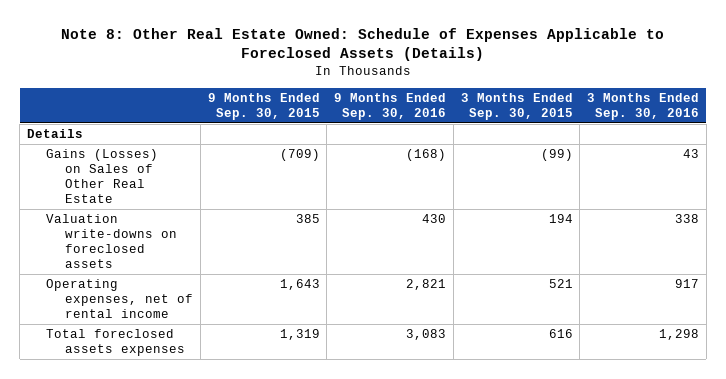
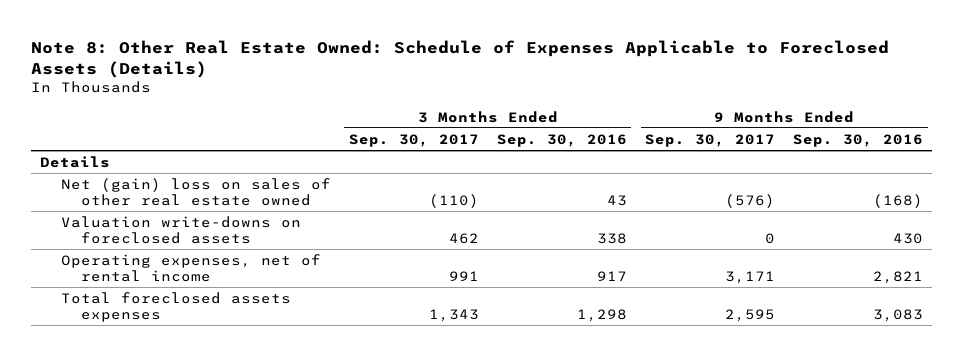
- | 9 Months Ended Sep. 30, 2015 | 9 Months Ended Sep. 30, 2016 | 3 Months Ended Sep. 30, 2015 | 3 Months Ended Sep. 30, 2016
+ | 3 Months Ended Sep. 30, 2017 | 3 Months Ended Sep. 30, 2016 | 9 Months Ended Sep. 30, 2017 | 9 Months Ended Sep. 30, 2016
- Gains (Losses) on Sales of Other Real Estate | (709) | (168) | (99) | 43
+ Net (gain) loss on sales of other real estate owned | (110) | 43 | (576) | (168)

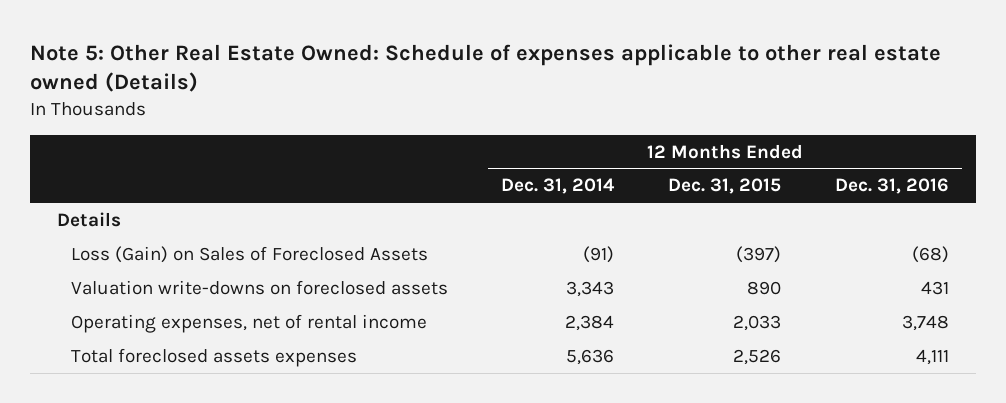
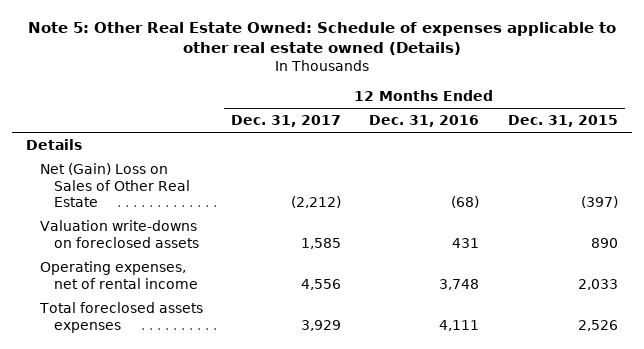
- | 12 Months Ended Dec. 31, 2014 | 12 Months Ended Dec. 31, 2015 | 12 Months Ended Dec. 31, 2016
+ | 12 Months Ended Dec. 31, 2017 | 12 Months Ended Dec. 31, 2016 | 12 Months Ended Dec. 31, 2015
- Loss (Gain) on Sales of Foreclosed Assets | (91) | (397) | (68)
+ Net (Gain) Loss on Sales of Other Real Estate | (2,212) | (68) | (397)

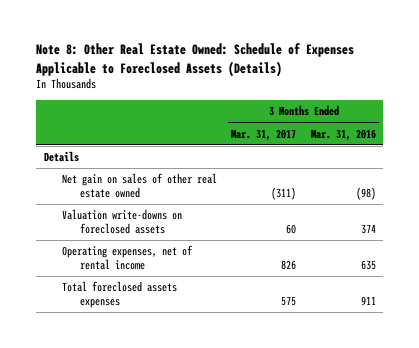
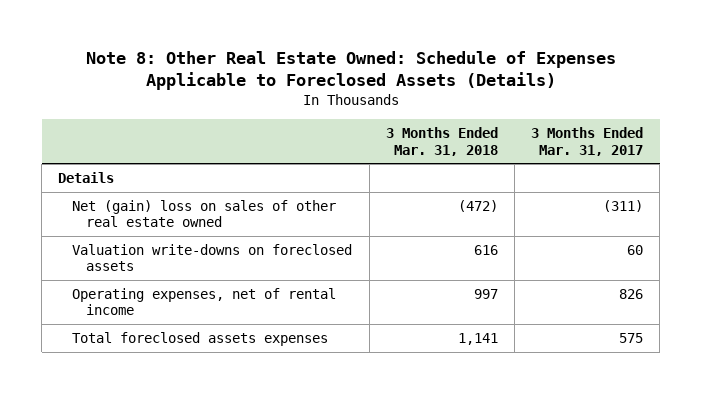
- | 3 Months Ended Mar. 31, 2017 | 3 Months Ended Mar. 31, 2016
+ | 3 Months Ended Mar. 31, 2018 | 3 Months Ended Mar. 31, 2017
- Net gain on sales of other real estate owned | (311) | (98)
+ Net (gain) loss on sales of other real estate owned | (472) | (311)

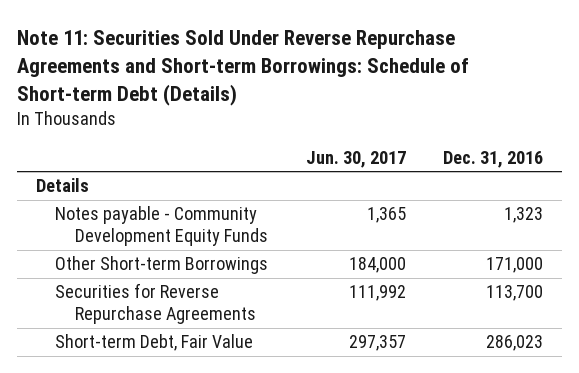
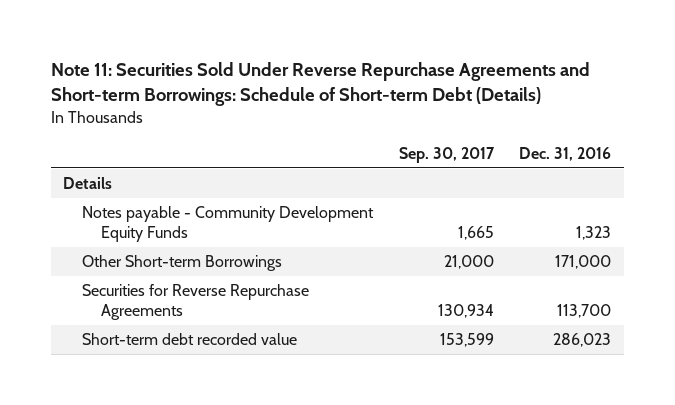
- | Jun. 30, 2017 | Dec. 31, 2016
+ | Sep. 30, 2017 | Dec. 31, 2016
- Short-term Debt, Fair Value | 297,357 | 286,023
+ Short-term debt recorded value | 153,599 | 286,023

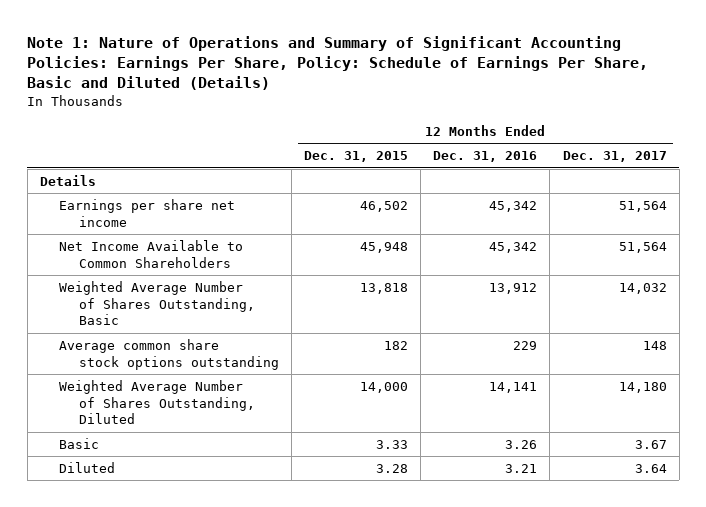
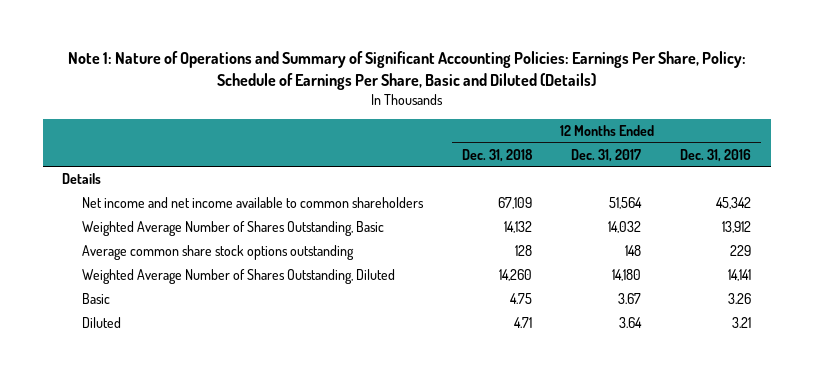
- | 12 Months Ended Dec. 31, 2015 | 12 Months Ended Dec. 31, 2016 | 12 Months Ended Dec. 31, 2017
+ | 12 Months Ended Dec. 31, 2018 | 12 Months Ended Dec. 31, 2017 | 12 Months Ended Dec. 31, 2016
- Earnings per share net income | 46,502 | 45,342 | 51,564
- Net Income Available to Common Shareholders | 45,948 | 45,342 | 51,564
+ Net income and net income available to common shareholders | 67,109 | 51,564 | 45,342

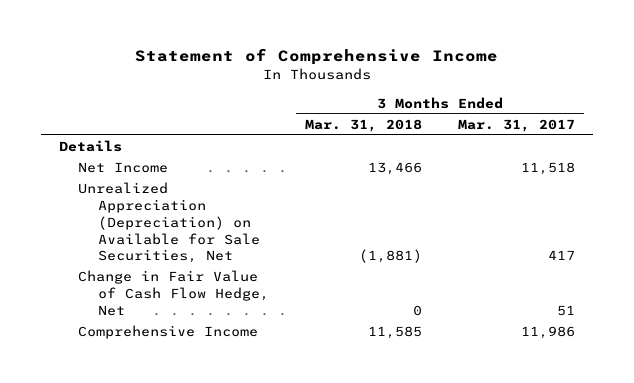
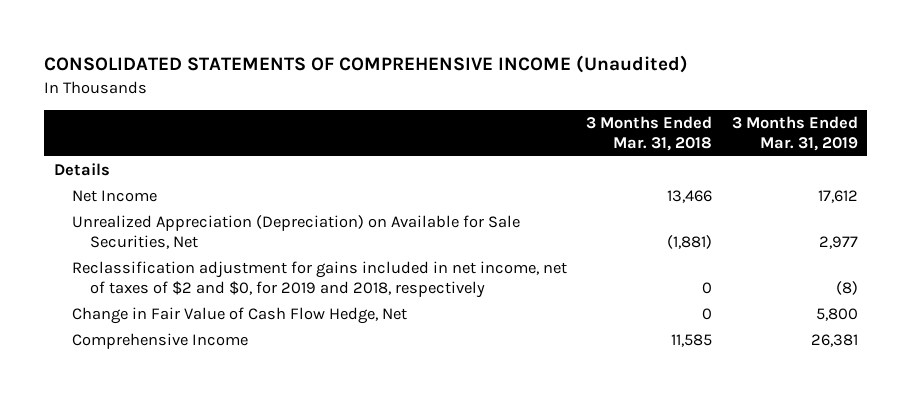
- Statement of Comprehensive Income
+ CONSOLIDATED STATEMENTS OF COMPREHENSIVE INCOME (Unaudited)
- | 3 Months Ended Mar. 31, 2018 | 3 Months Ended Mar. 31, 2017
+ | 3 Months Ended Mar. 31, 2018 | 3 Months Ended Mar. 31, 2019
+ Reclassification adjustment for gains included in net income, net of taxes of $2 and $0, for 2019 and 2018, respectively | 0 | (8)

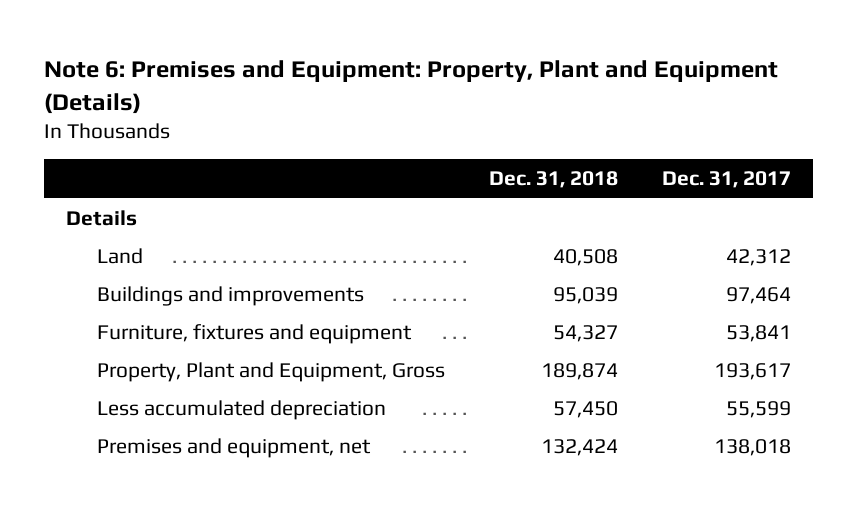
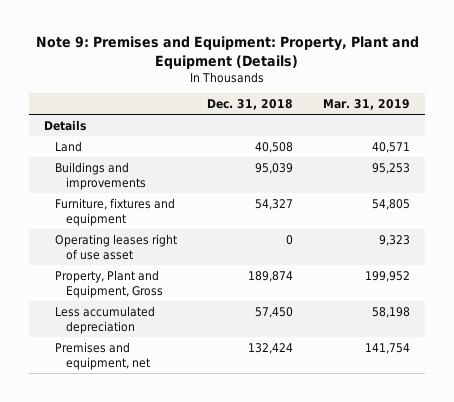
- Note 6: Premises and Equipment: Property, Plant and Equipment (Details)
+ Note 9: Premises and Equipment: Property, Plant and Equipment (Details)
- | Dec. 31, 2018 | Dec. 31, 2017
+ | Dec. 31, 2018 | Mar. 31, 2019
+ Operating leases right of use asset | 0 | 9,323

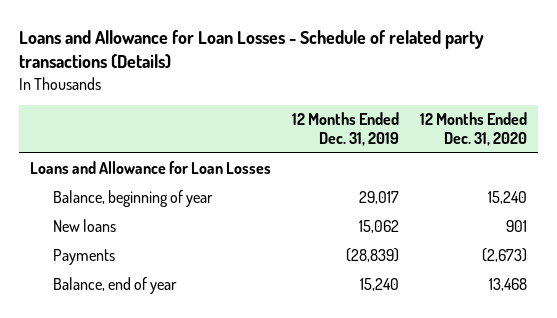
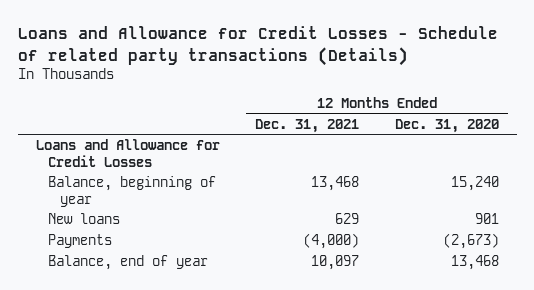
- Loans and Allowance for Loan Losses - Schedule of related party transactions (Details)
+ Loans and Allowance for Credit Losses - Schedule of related party transactions (Details)
- | 12 Months Ended Dec. 31, 2019 | 12 Months Ended Dec. 31, 2020
+ | 12 Months Ended Dec. 31, 2021 | 12 Months Ended Dec. 31, 2020
- Loans and Allowance for Loan Losses
+ Loans and Allowance for Credit Losses

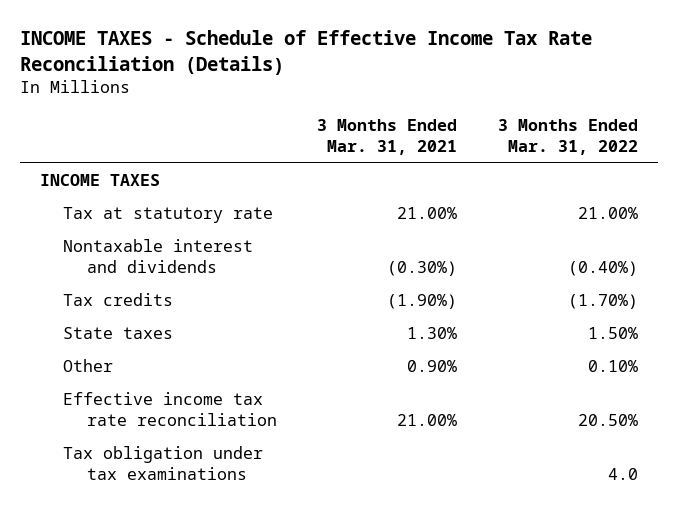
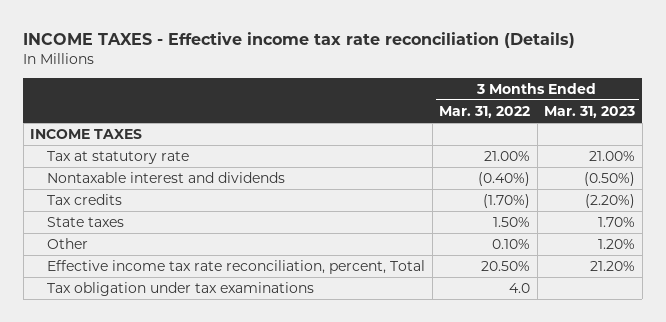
- INCOME TAXES - Schedule of Effective Income Tax Rate Reconciliation (Details)
+ INCOME TAXES - Effective income tax rate reconciliation (Details)
- | 3 Months Ended Mar. 31, 2021 | 3 Months Ended Mar. 31, 2022
+ | 3 Months Ended Mar. 31, 2022 | 3 Months Ended Mar. 31, 2023
- Effective income tax rate reconciliation | 21.00% | 20.50%
+ Effective income tax rate reconciliation, percent, Total | 20.50% | 21.20%

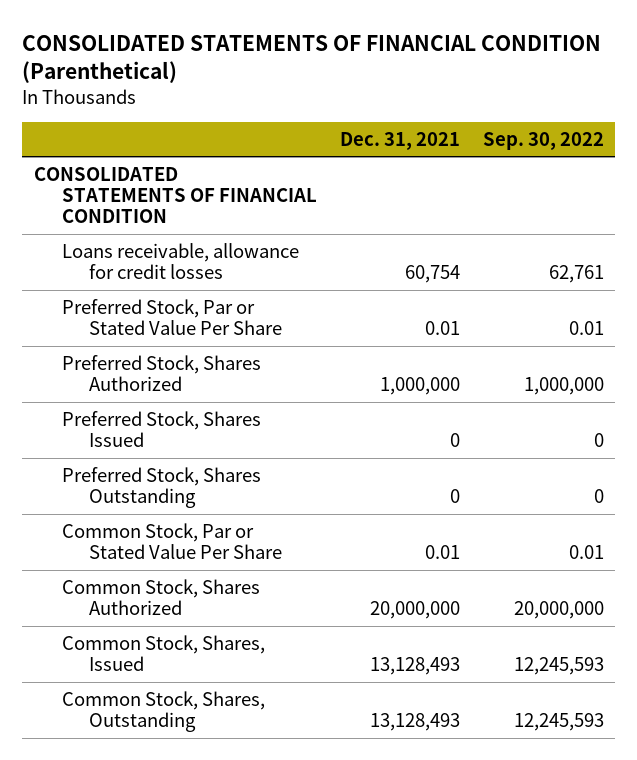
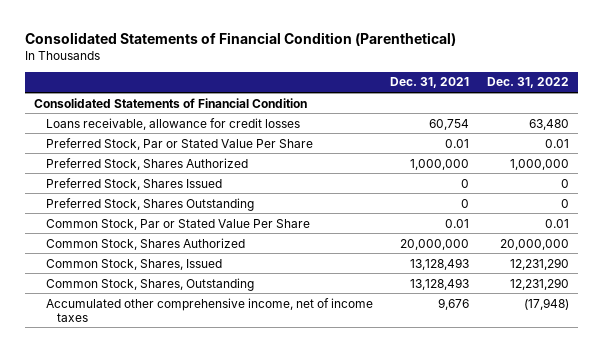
- CONSOLIDATED STATEMENTS OF FINANCIAL CONDITION (Parenthetical)
+ Consolidated Statements of Financial Condition (Parenthetical)
- | Dec. 31, 2021 | Sep. 30, 2022
+ | Dec. 31, 2021 | Dec. 31, 2022
- CONSOLIDATED STATEMENTS OF FINANCIAL CONDITION
+ Consolidated Statements of Financial Condition
+ Accumulated other comprehensive income, net of income taxes | 9,676 | (17,948)

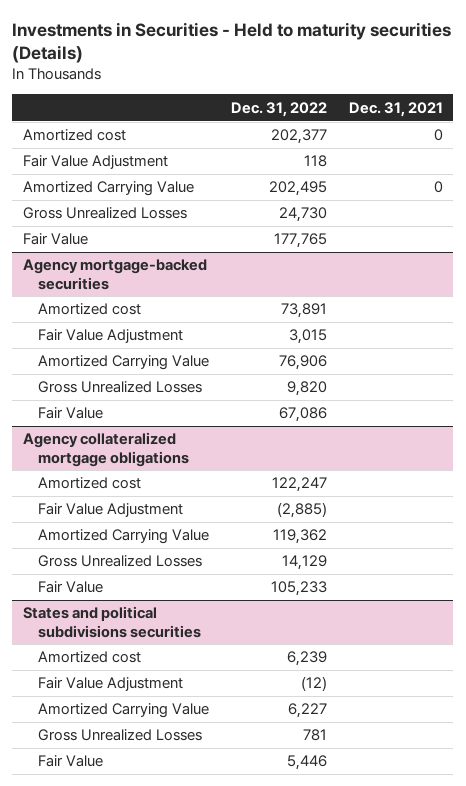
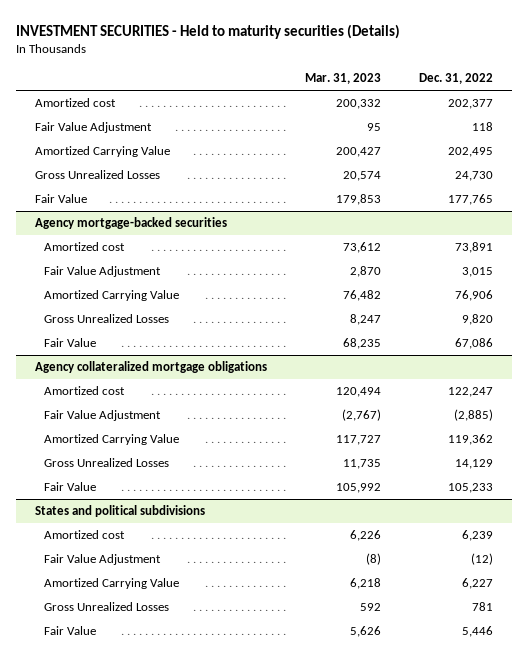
- Investments in Securities - Held to maturity securities (Details)
+ INVESTMENT SECURITIES - Held to maturity securities (Details)
- | Dec. 31, 2022 | Dec. 31, 2021
+ | Mar. 31, 2023 | Dec. 31, 2022
- States and political subdivisions securities
+ States and political subdivisions

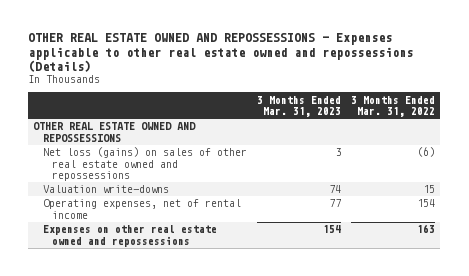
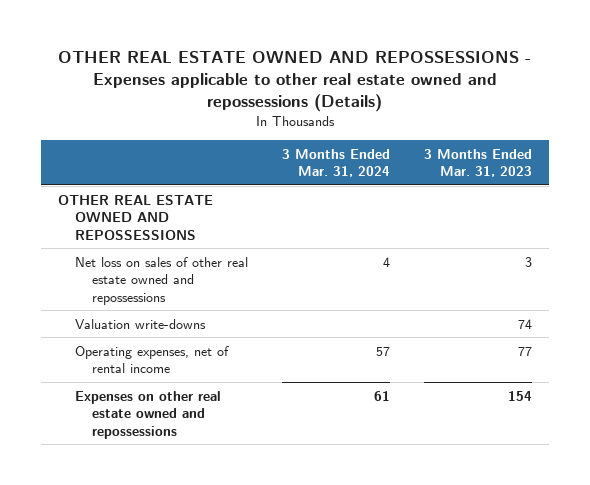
- | 3 Months Ended Mar. 31, 2023 | 3 Months Ended Mar. 31, 2022
+ | 3 Months Ended Mar. 31, 2024 | 3 Months Ended Mar. 31, 2023
- Net loss (gains) on sales of other real estate owned and repossessions | 3 | (6)
+ Net loss on sales of other real estate owned and repossessions | 4 | 3

